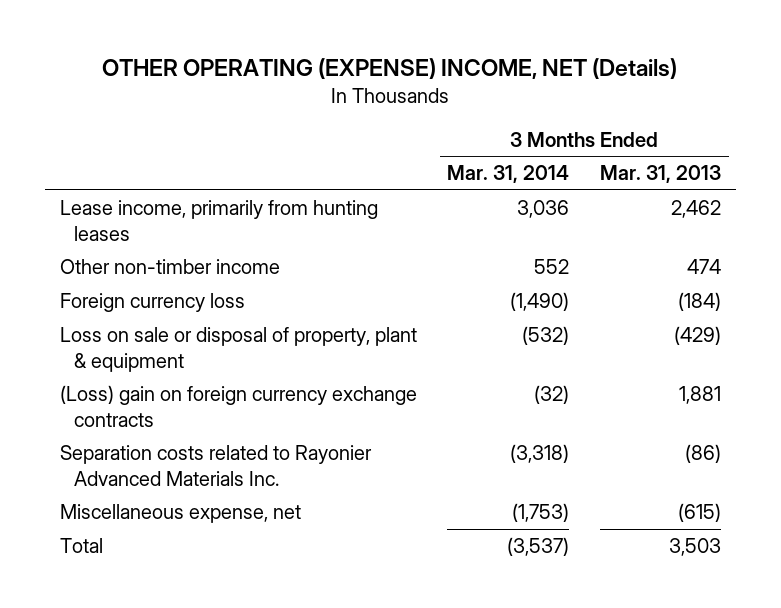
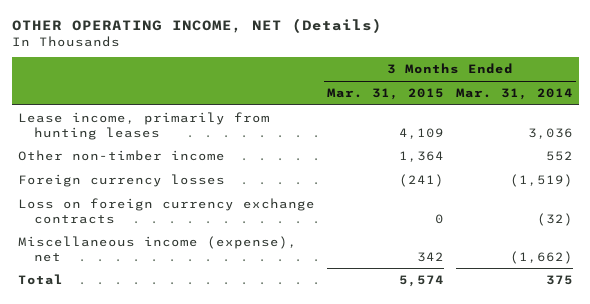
- OTHER OPERATING (EXPENSE) INCOME, NET (Details)
+ OTHER OPERATING INCOME, NET (Details)
- | 3 Months Ended Mar. 31, 2014 | 3 Months Ended Mar. 31, 2013
+ | 3 Months Ended Mar. 31, 2015 | 3 Months Ended Mar. 31, 2014
- Foreign currency loss | (1,490) | (184)
- Loss on sale or disposal of property, plant & equipment | (532) | (429)
- (Loss) gain on foreign currency exchange contracts | (32) | 1,881
- Separation costs related to Rayonier Advanced Materials Inc. | (3,318) | (86)
- Miscellaneous expense, net | (1,753) | (615)
- Total | (3,537) | 3,503
+ Foreign currency losses | (241) | (1,519)
+ Loss on foreign currency exchange contracts | 0 | (32)
+ Miscellaneous income (expense), net | 342 | (1,662)
+ Total | 5,574 | 375

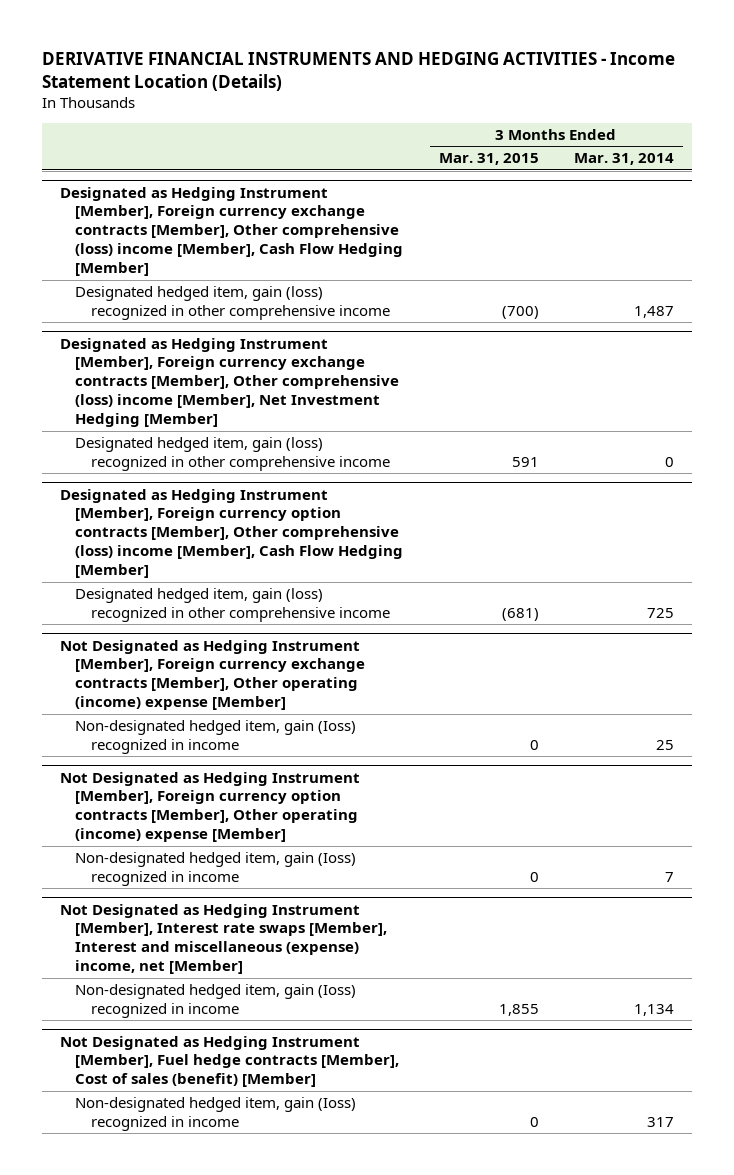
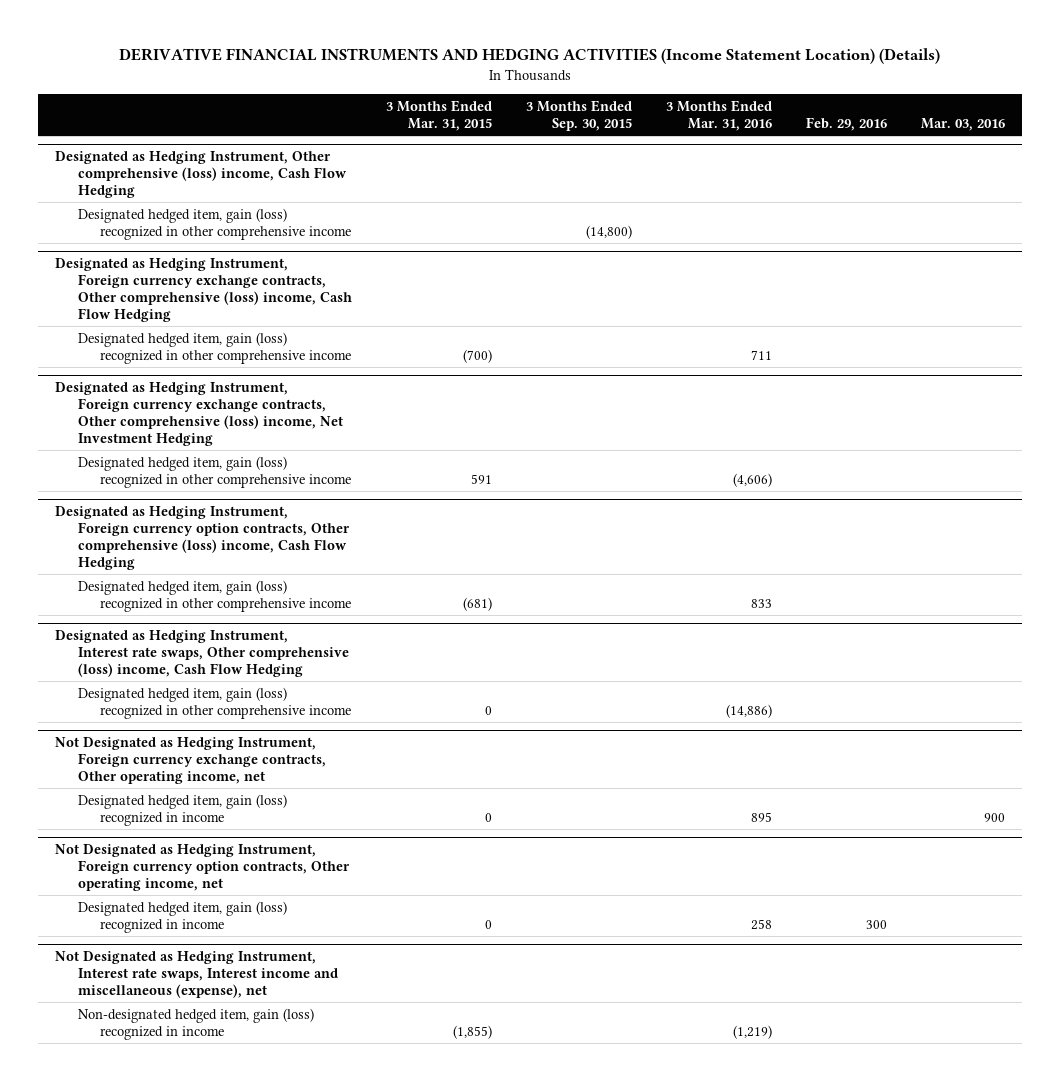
- DERIVATIVE FINANCIAL INSTRUMENTS AND HEDGING ACTIVITIES - Income Statement Location (Details)
+ DERIVATIVE FINANCIAL INSTRUMENTS AND HEDGING ACTIVITIES (Income Statement Location) (Details)
- | 3 Months Ended Mar. 31, 2015 | 3 Months Ended Mar. 31, 2014
+ | 3 Months Ended Mar. 31, 2015 | 3 Months Ended Sep. 30, 2015 | 3 Months Ended Mar. 31, 2016 | Feb. 29, 2016 | Mar. 03, 2016
- Designated as Hedging Instrument [Member], Foreign currency exchange contracts [Member], Other comprehensive (loss) income [Member], Cash Flow Hedging [Member]
+ Designated as Hedging Instrument, Other comprehensive (loss) income, Cash Flow Hedging
+ Designated hedged item, gain (loss) recognized in other comprehensive income | | (14,800) | | |
+ Designated as Hedging Instrument, Foreign currency exchange contracts, Other comprehensive (loss) income, Cash Flow Hedging
- Designated as Hedging Instrument [Member], Foreign currency exchange contracts [Member], Other comprehensive (loss) income [Member], Net Investment Hedging [Member]
+ Designated as Hedging Instrument, Foreign currency exchange contracts, Other comprehensive (loss) income, Net Investment Hedging
- Designated as Hedging Instrument [Member], Foreign currency option contracts [Member], Other comprehensive (loss) income [Member], Cash Flow Hedging [Member]
+ Designated as Hedging Instrument, Foreign currency option contracts, Other comprehensive (loss) income, Cash Flow Hedging
- Not Designated as Hedging Instrument [Member], Foreign currency exchange contracts [Member], Other operating (income) expense [Member]
- Non-designated hedged item, gain (Ioss) recognized in income | 0 | 25
- Not Designated as Hedging Instrument [Member], Foreign currency option contracts [Member], Other operating (income) expense [Member]
- Non-designated hedged item, gain (Ioss) recognized in income | 0 | 7
- Not Designated as Hedging Instrument [Member], Interest rate swaps [Member], Interest and miscellaneous (expense) income, net [Member]
- Non-designated hedged item, gain (Ioss) recognized in income | 1,855 | 1,134
- Not Designated as Hedging Instrument [Member], Fuel hedge contracts [Member], Cost of sales (benefit) [Member]
- Non-designated hedged item, gain (Ioss) recognized in income | 0 | 317
+ Designated as Hedging Instrument, Interest rate swaps, Other comprehensive (loss) income, Cash Flow Hedging
+ Designated hedged item, gain (loss) recognized in other comprehensive income | 0 | | (14,886) | |
+ Not Designated as Hedging Instrument, Foreign currency exchange contracts, Other operating income, net
+ Designated hedged item, gain (loss) recognized in income | 0 | | 895 | | 900
+ Not Designated as Hedging Instrument, Foreign currency option contracts, Other operating income, net
+ Designated hedged item, gain (loss) recognized in income | 0 | | 258 | 300 |
+ Not Designated as Hedging Instrument, Interest rate swaps, Interest income and miscellaneous (expense), net
+ Non-designated hedged item, gain (loss) recognized in income | (1,855) | | (1,219) | |

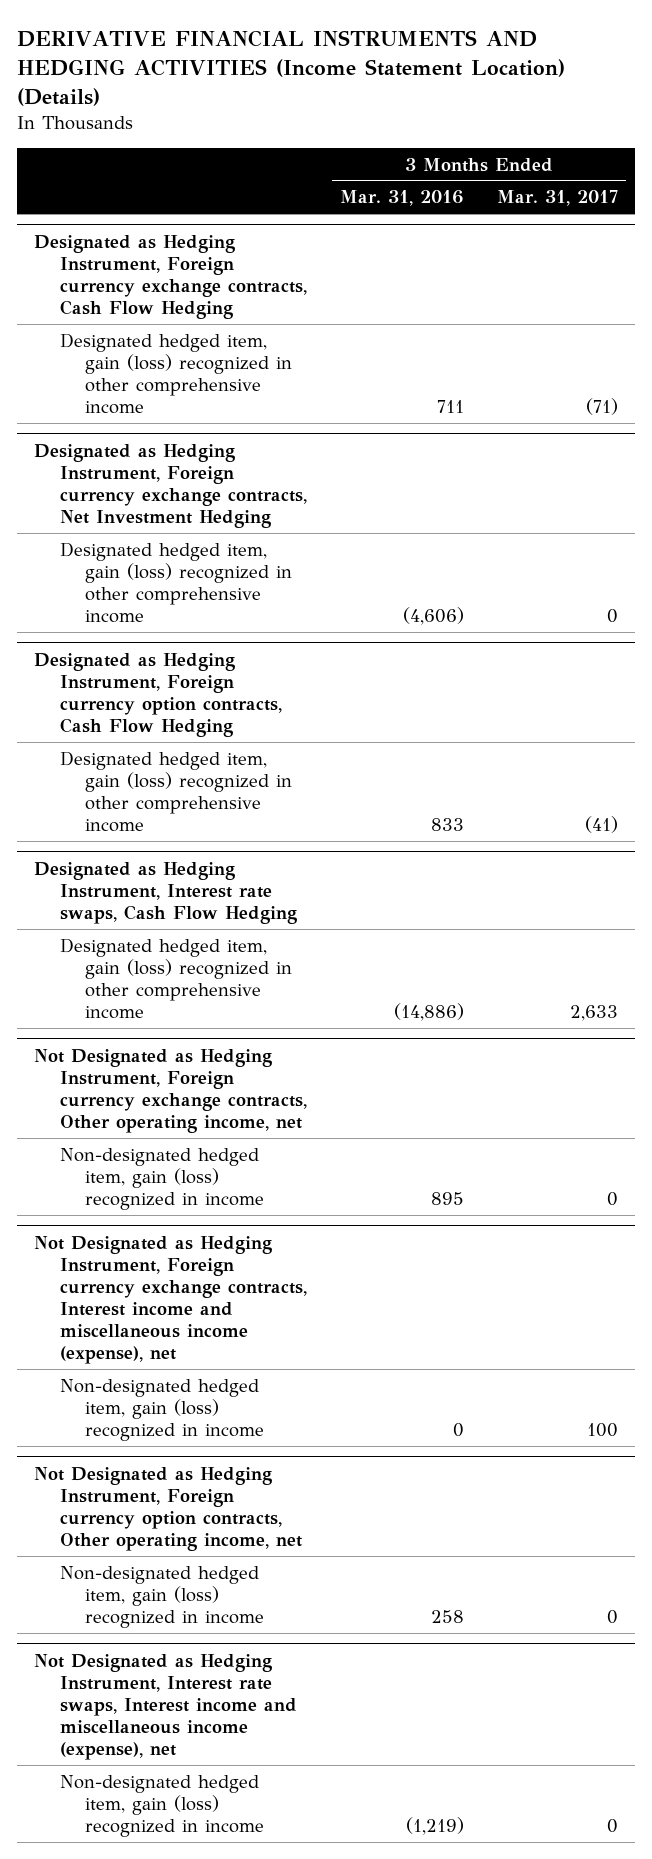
- | 3 Months Ended Mar. 31, 2015 | 3 Months Ended Sep. 30, 2015 | 3 Months Ended Mar. 31, 2016 | Feb. 29, 2016 | Mar. 03, 2016
+ | 3 Months Ended Mar. 31, 2016 | 3 Months Ended Mar. 31, 2017
- Designated as Hedging Instrument, Other comprehensive (loss) income, Cash Flow Hedging
- Designated hedged item, gain (loss) recognized in other comprehensive income | | (14,800) | | |
- Designated as Hedging Instrument, Foreign currency exchange contracts, Other comprehensive (loss) income, Cash Flow Hedging
+ Designated as Hedging Instrument, Foreign currency exchange contracts, Cash Flow Hedging
- Designated as Hedging Instrument, Foreign currency exchange contracts, Other comprehensive (loss) income, Net Investment Hedging
+ Designated as Hedging Instrument, Foreign currency exchange contracts, Net Investment Hedging
- Designated as Hedging Instrument, Foreign currency option contracts, Other comprehensive (loss) income, Cash Flow Hedging
+ Designated as Hedging Instrument, Foreign currency option contracts, Cash Flow Hedging
- Designated as Hedging Instrument, Interest rate swaps, Other comprehensive (loss) income, Cash Flow Hedging
+ Designated as Hedging Instrument, Interest rate swaps, Cash Flow Hedging
@ Not Designated as Hedging Instrument, Foreign currency exchange contracts, Other operating income, net
- Designated hedged item, gain (loss) recognized in income | 0 | | 895 | | 900
+ Non-designated hedged item, gain (loss) recognized in income | 895 | 0
+ Not Designated as Hedging Instrument, Foreign currency exchange contracts, Interest income and miscellaneous income (expense), net
+ Non-designated hedged item, gain (loss) recognized in income | 0 | 100
@ Not Designated as Hedging Instrument, Foreign currency option contracts, Other operating income, net
- Designated hedged item, gain (loss) recognized in income | 0 | | 258 | 300 |
- Not Designated as Hedging Instrument, Interest rate swaps, Interest income and miscellaneous (expense), net
@ Not Designated as Hedging Instrument, Foreign currency option contracts, Other operating income, net
+ Non-designated hedged item, gain (loss) recognized in income | 258 | 0
+ Not Designated as Hedging Instrument, Interest rate swaps, Interest income and miscellaneous income (expense), net

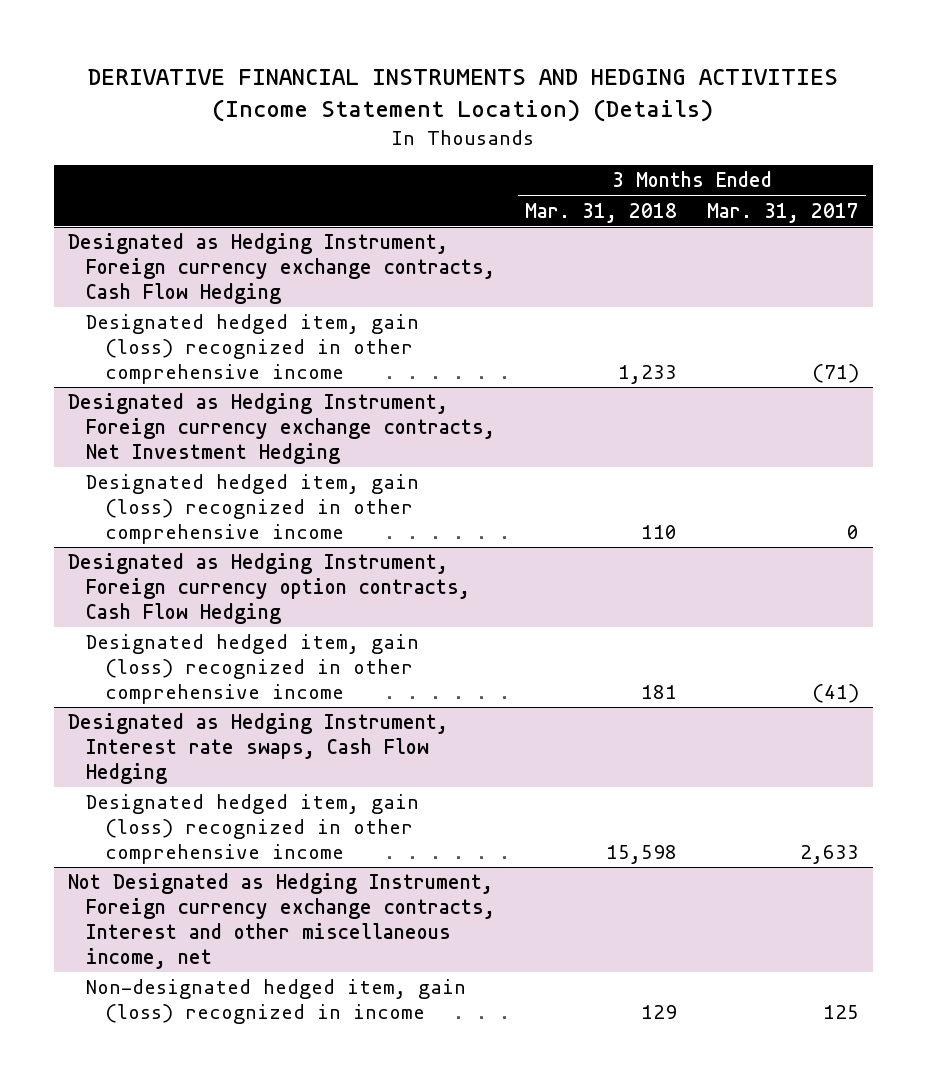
- | 3 Months Ended Mar. 31, 2016 | 3 Months Ended Mar. 31, 2017
+ | 3 Months Ended Mar. 31, 2018 | 3 Months Ended Mar. 31, 2017
- Not Designated as Hedging Instrument, Foreign currency exchange contracts, Other operating income, net
- Non-designated hedged item, gain (loss) recognized in income | 895 | 0
- Not Designated as Hedging Instrument, Foreign currency exchange contracts, Interest income and miscellaneous income (expense), net
- Non-designated hedged item, gain (loss) recognized in income | 0 | 100
- Not Designated as Hedging Instrument, Foreign currency option contracts, Other operating income, net
- Non-designated hedged item, gain (loss) recognized in income | 258 | 0
- Not Designated as Hedging Instrument, Interest rate swaps, Interest income and miscellaneous income (expense), net
- Non-designated hedged item, gain (loss) recognized in income | (1,219) | 0
+ Not Designated as Hedging Instrument, Foreign currency exchange contracts, Interest and other miscellaneous income, net
+ Non-designated hedged item, gain (loss) recognized in income | 129 | 125

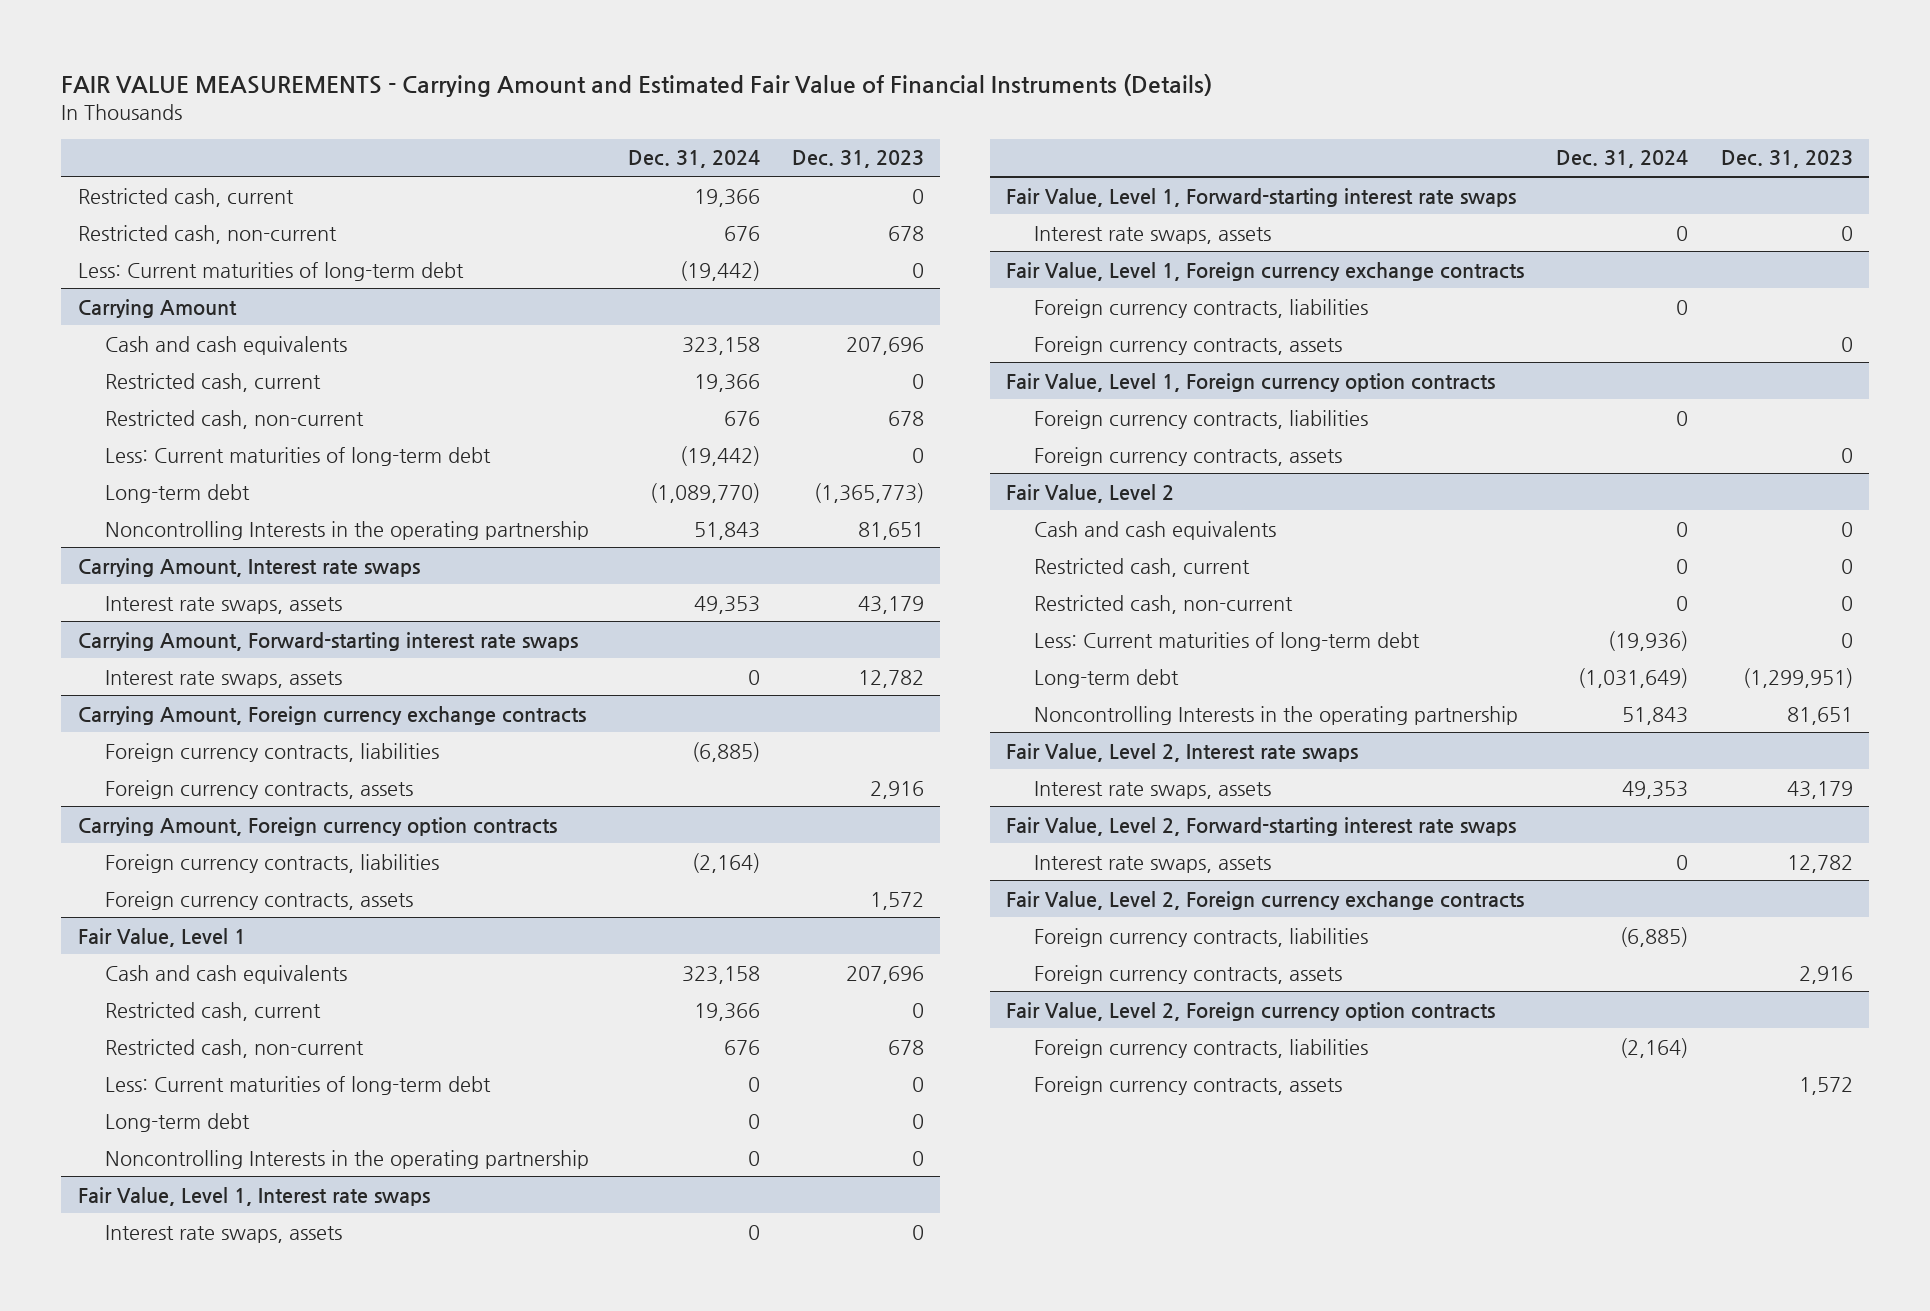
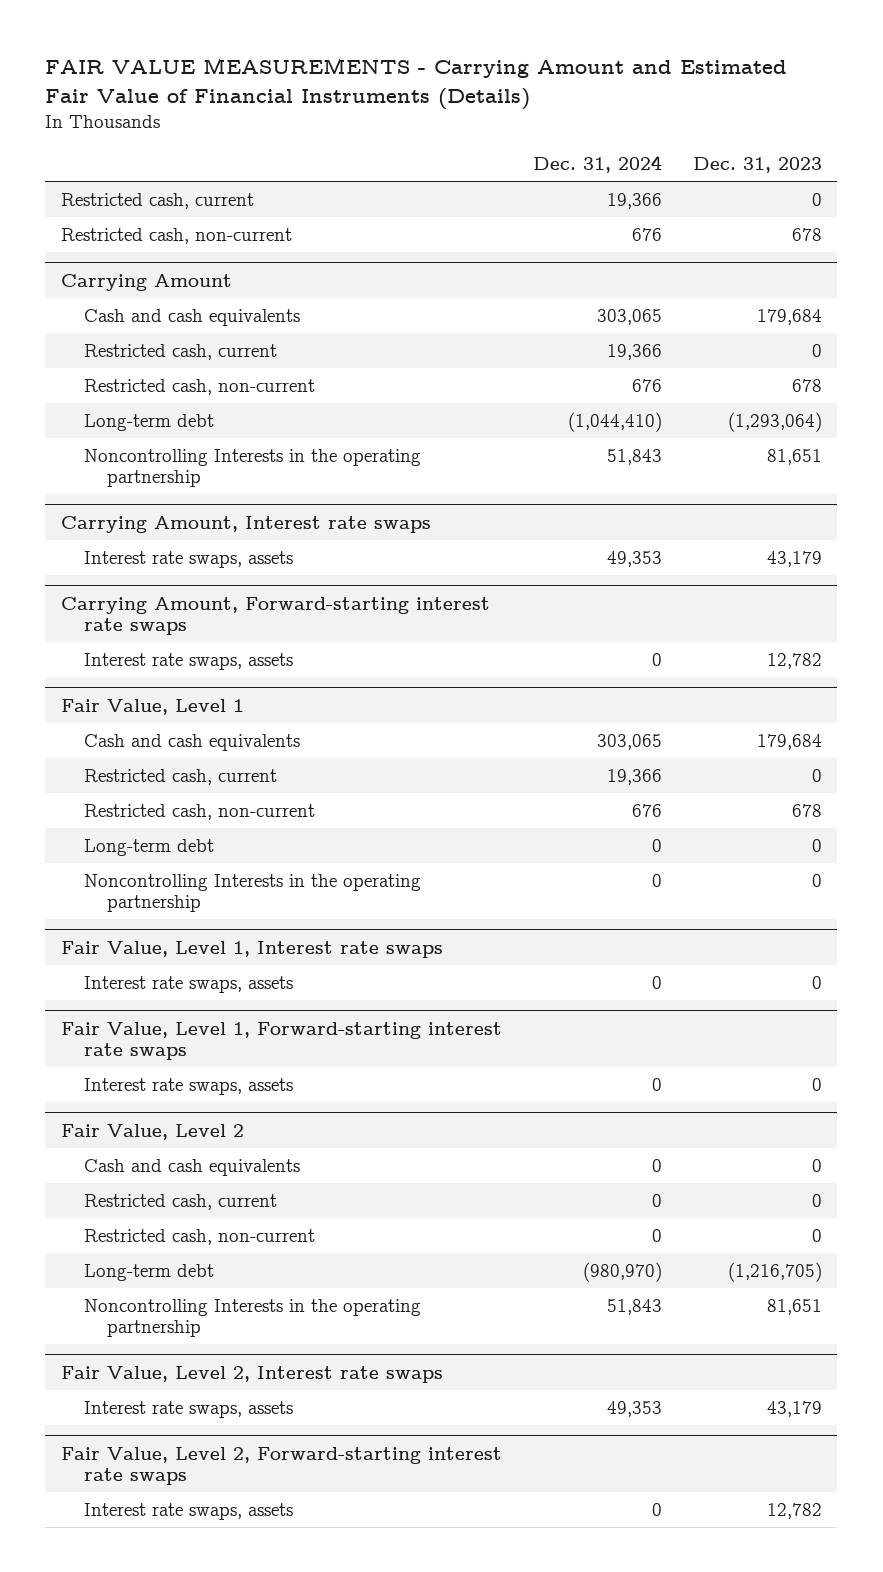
- Less: Current maturities of long-term debt | (19,442) | 0
@ Carrying Amount
- Cash and cash equivalents | 323,158 | 207,696
+ Cash and cash equivalents | 303,065 | 179,684
- Less: Current maturities of long-term debt | (19,442) | 0
- Long-term debt | (1,089,770) | (1,365,773)
+ Long-term debt | (1,044,410) | (1,293,064)
- Carrying Amount, Foreign currency exchange contracts
- Foreign currency contracts, liabilities | (6,885) |
- Foreign currency contracts, assets | | 2,916
- Carrying Amount, Foreign currency option contracts
- Foreign currency contracts, liabilities | (2,164) |
- Foreign currency contracts, assets | | 1,572
@ Fair Value, Level 1
- Cash and cash equivalents | 323,158 | 207,696
+ Cash and cash equivalents | 303,065 | 179,684
- Less: Current maturities of long-term debt | 0 | 0
- Fair Value, Level 1, Foreign currency exchange contracts
- Foreign currency contracts, liabilities | 0 |
- Foreign currency contracts, assets | | 0
- Fair Value, Level 1, Foreign currency option contracts
- Foreign currency contracts, liabilities | 0 |
- Foreign currency contracts, assets | | 0
@ Fair Value, Level 2
- Less: Current maturities of long-term debt | (19,936) | 0
- Long-term debt | (1,031,649) | (1,299,951)
+ Long-term debt | (980,970) | (1,216,705)
- Fair Value, Level 2, Foreign currency exchange contracts
- Foreign currency contracts, liabilities | (6,885) |
- Foreign currency contracts, assets | | 2,916
- Fair Value, Level 2, Foreign currency option contracts
- Foreign currency contracts, liabilities | (2,164) |
- Foreign currency contracts, assets | | 1,572

